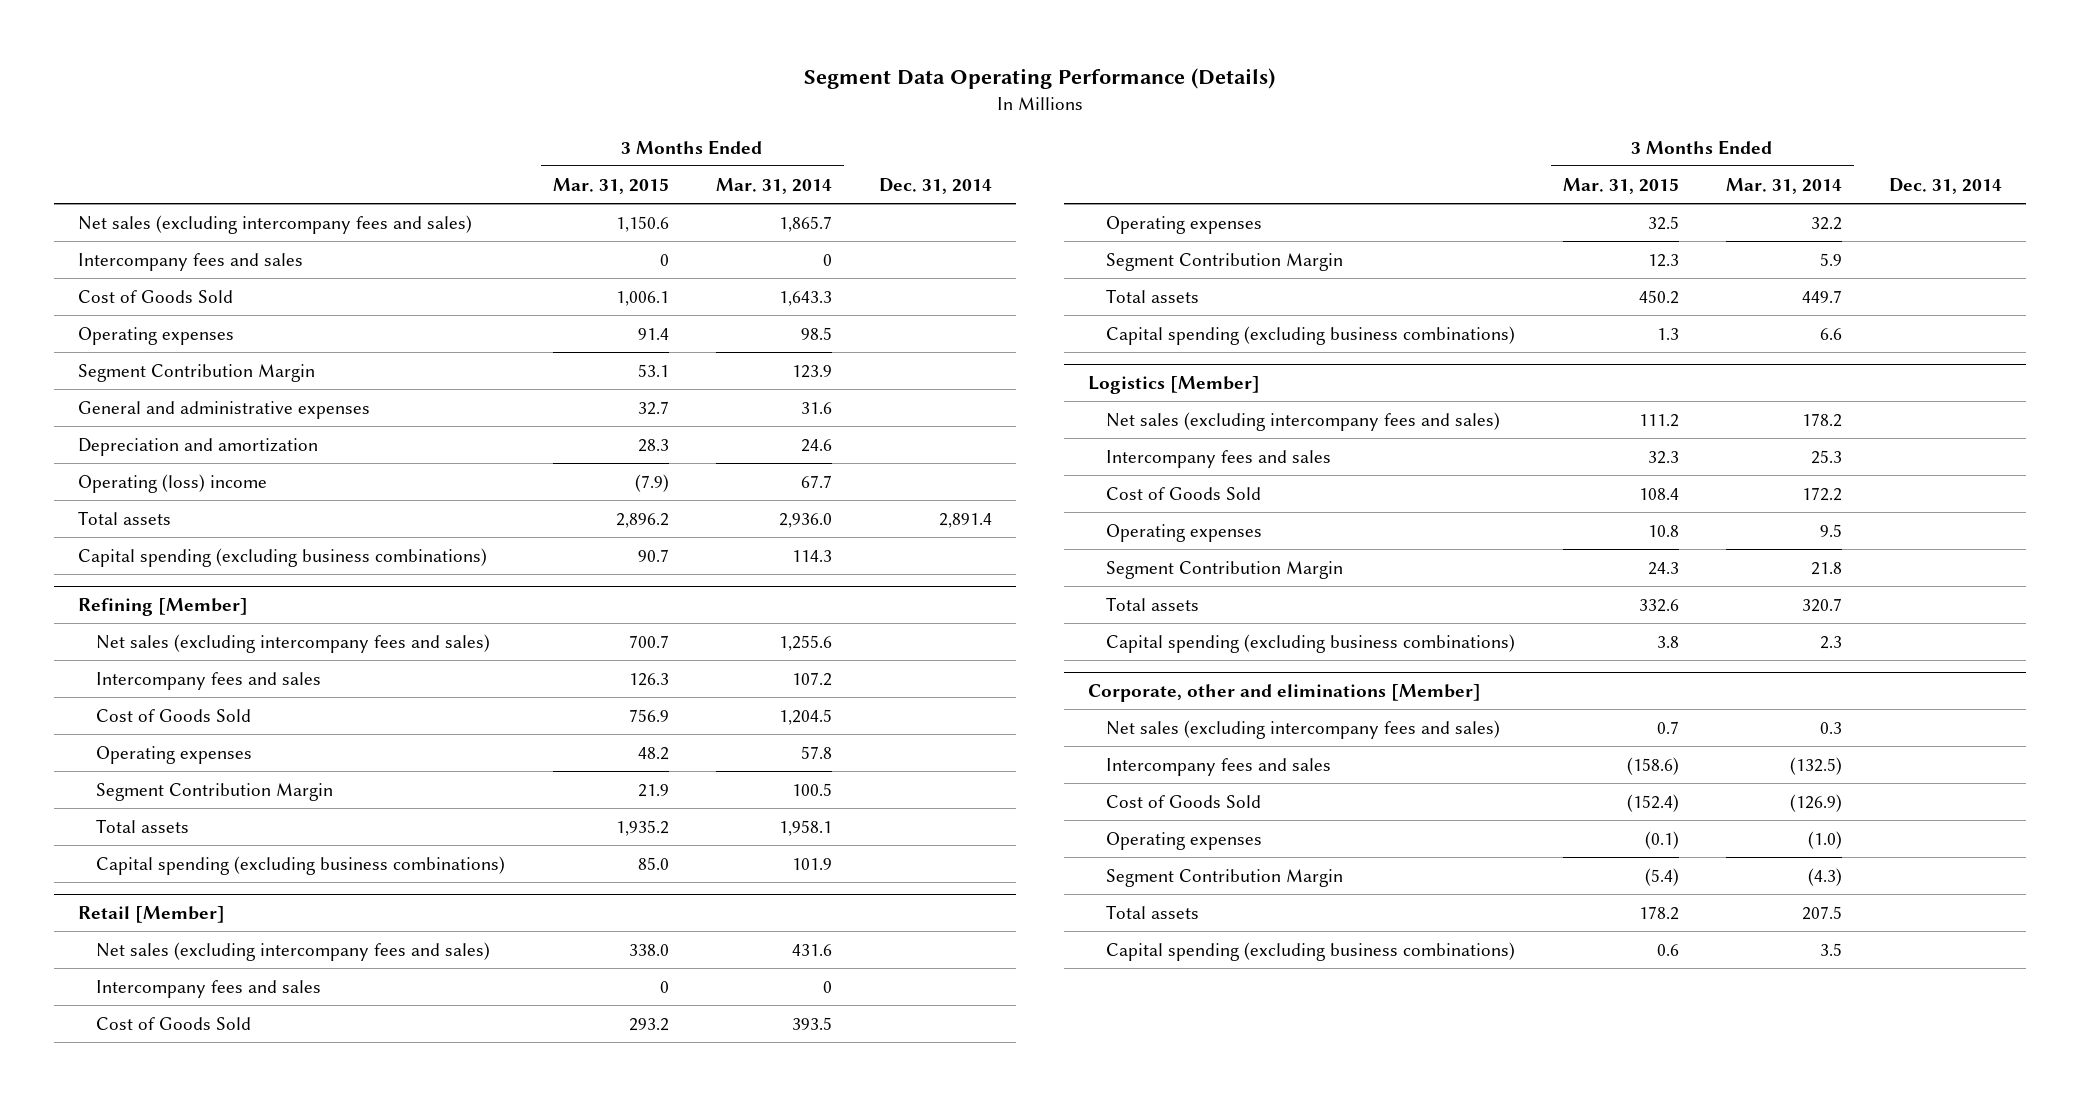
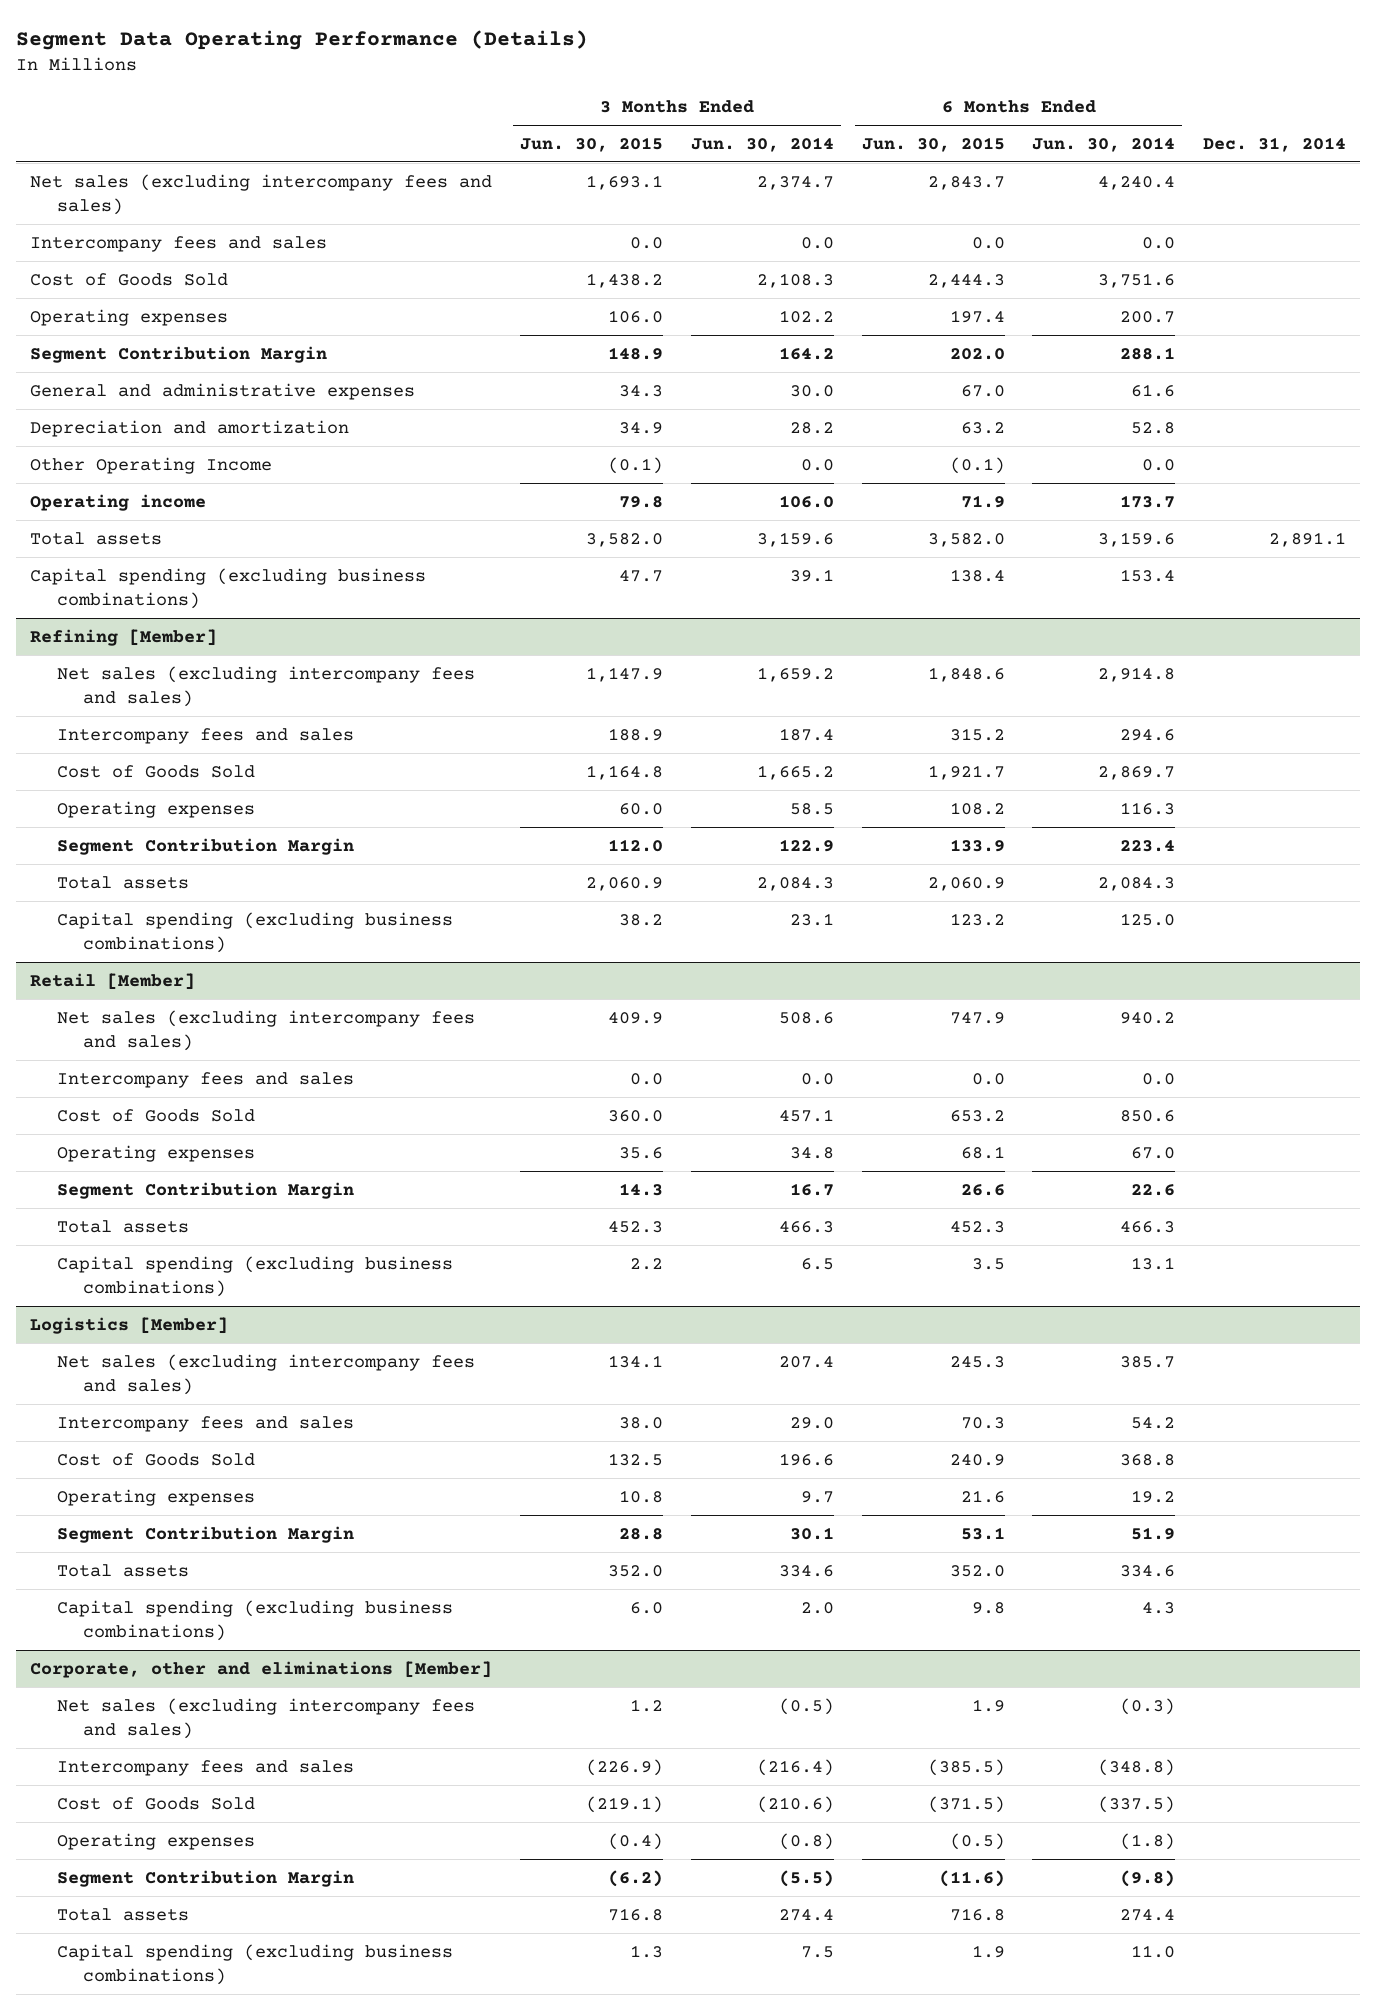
- | 3 Months Ended Mar. 31, 2015 | 3 Months Ended Mar. 31, 2014 | Dec. 31, 2014
+ | 3 Months Ended Jun. 30, 2015 | 3 Months Ended Jun. 30, 2014 | 6 Months Ended Jun. 30, 2015 | 6 Months Ended Jun. 30, 2014 | Dec. 31, 2014
- Operating (loss) income | (7.9) | 67.7 |
- Total assets | 2,896.2 | 2,936.0 | 2,891.4
+ Other Operating Income | (0.1) | 0.0 | (0.1) | 0.0 |
+ Operating income | 79.8 | 106.0 | 71.9 | 173.7 |
+ Total assets | 3,582.0 | 3,159.6 | 3,582.0 | 3,159.6 | 2,891.1

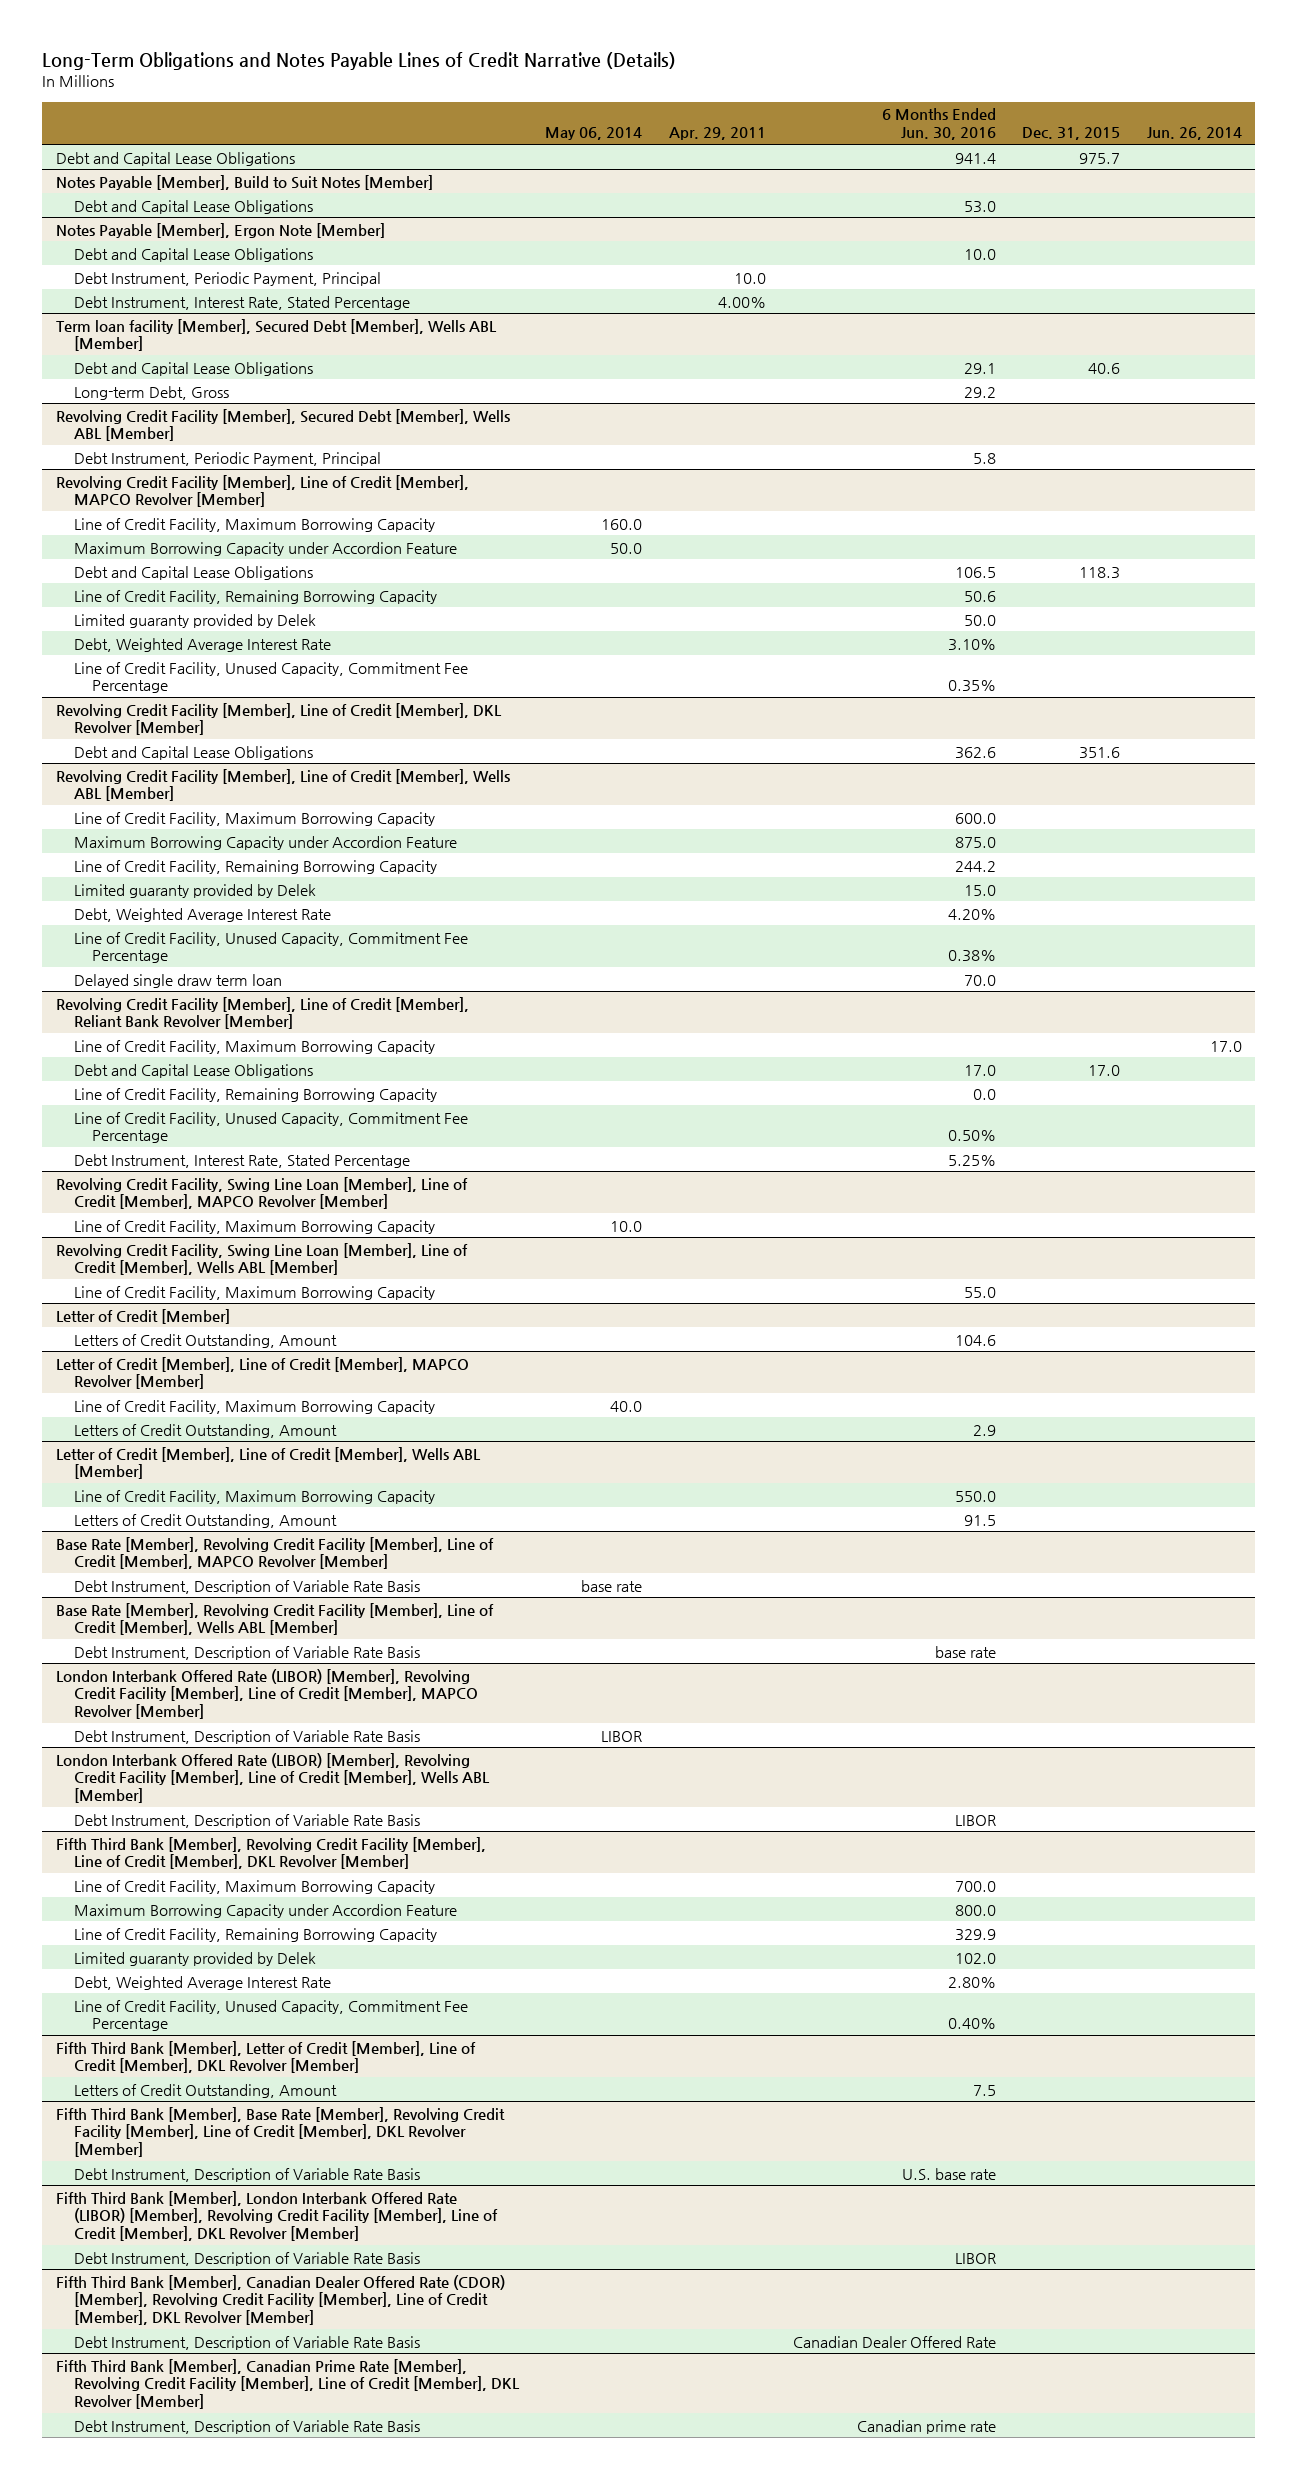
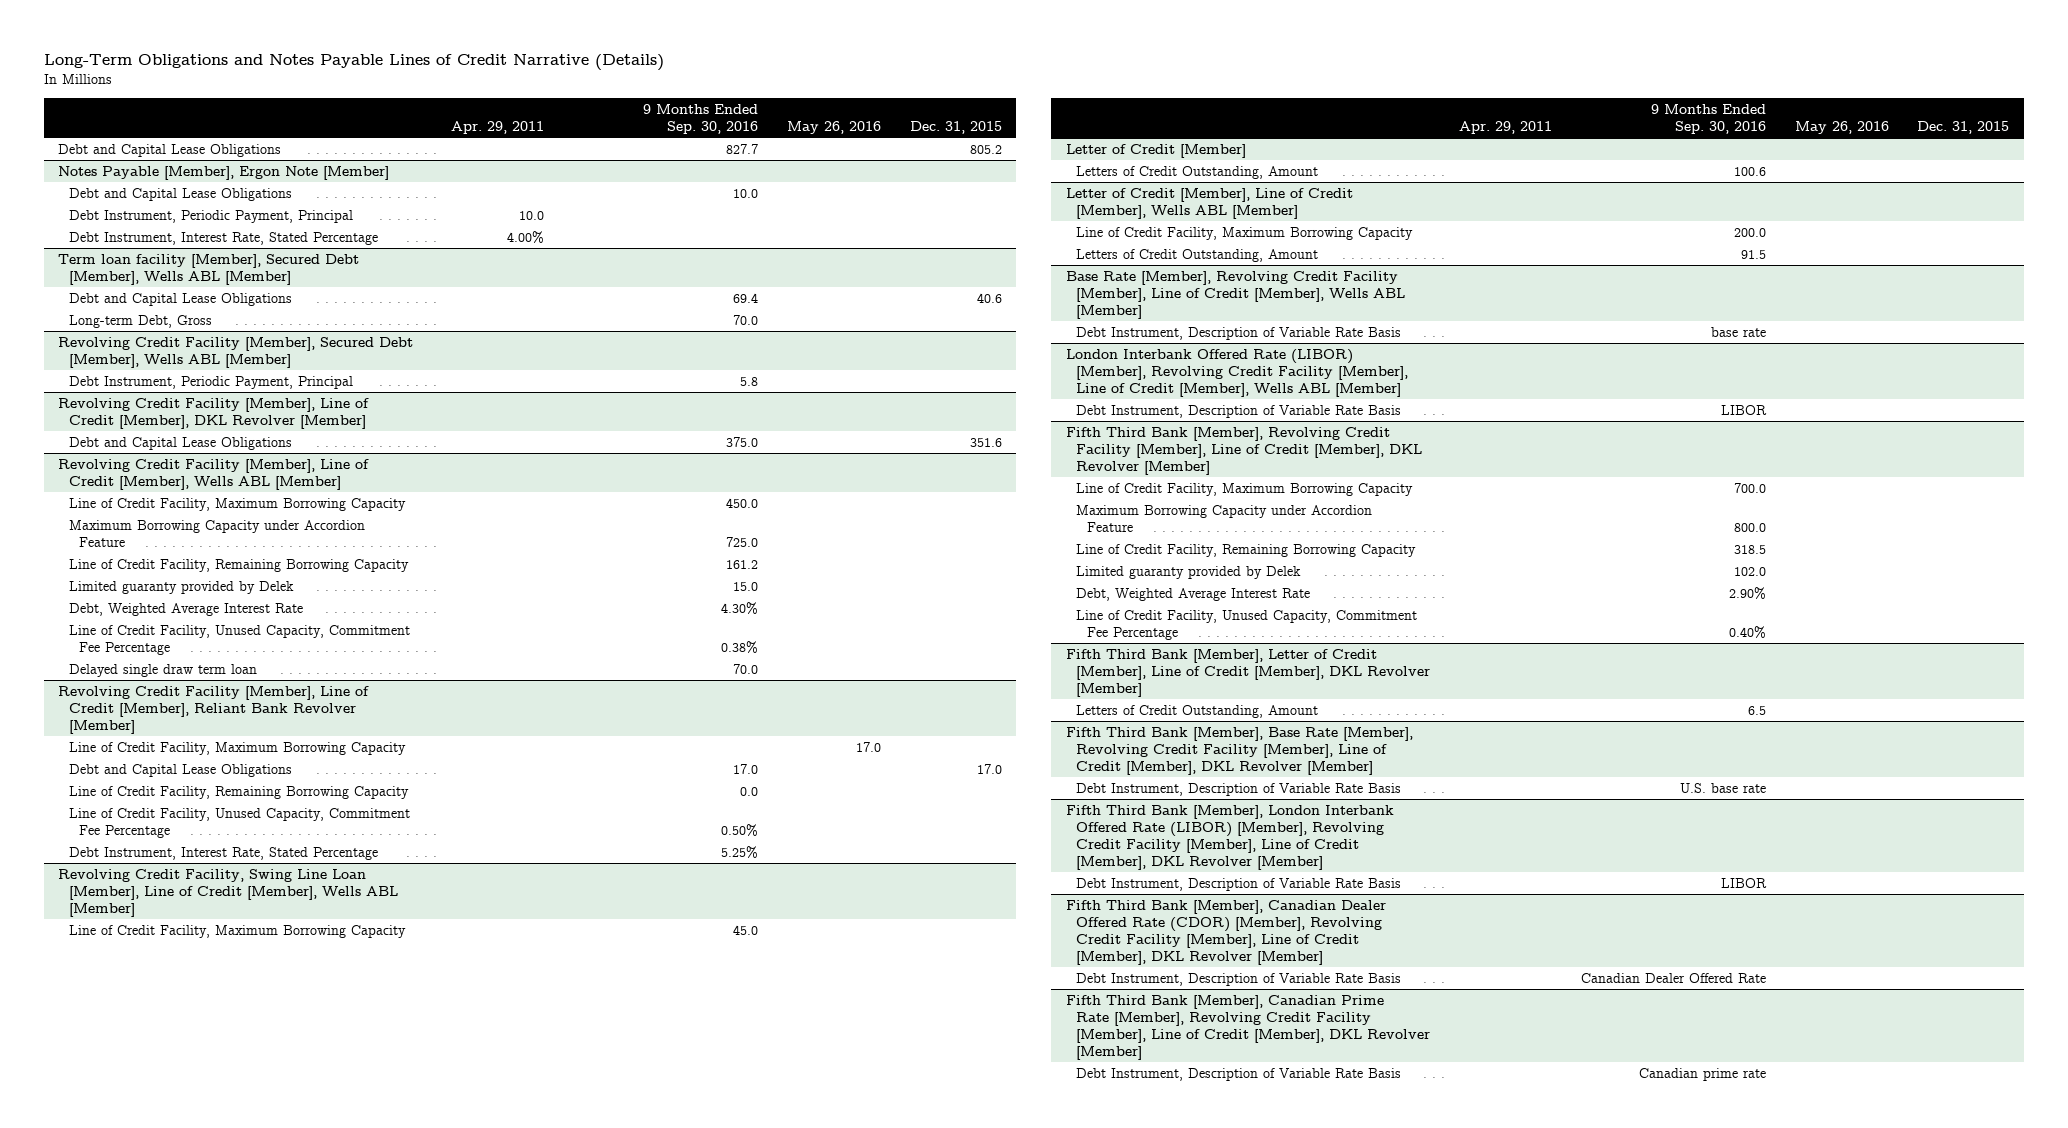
- | May 06, 2014 | Apr. 29, 2011 | 6 Months Ended Jun. 30, 2016 | Dec. 31, 2015 | Jun. 26, 2014
+ | Apr. 29, 2011 | 9 Months Ended Sep. 30, 2016 | May 26, 2016 | Dec. 31, 2015
- Debt and Capital Lease Obligations | | | 941.4 | 975.7 |
- Notes Payable [Member], Build to Suit Notes [Member]
- Debt and Capital Lease Obligations | | | 53.0 | |
+ Debt and Capital Lease Obligations | | 827.7 | | 805.2
- Revolving Credit Facility [Member], Line of Credit [Member], MAPCO Revolver [Member]
- Line of Credit Facility, Maximum Borrowing Capacity | 160.0 | | | |
- Maximum Borrowing Capacity under Accordion Feature | 50.0 | | | |
- Debt and Capital Lease Obligations | | | 106.5 | 118.3 |
- Line of Credit Facility, Remaining Borrowing Capacity | | | 50.6 | |
- Limited guaranty provided by Delek | | | 50.0 | |
- Debt, Weighted Average Interest Rate | | | 3.10% | |
- Line of Credit Facility, Unused Capacity, Commitment Fee Percentage | | | 0.35% | |
- Revolving Credit Facility, Swing Line Loan [Member], Line of Credit [Member], MAPCO Revolver [Member]
- Line of Credit Facility, Maximum Borrowing Capacity | 10.0 | | | |
- Letter of Credit [Member], Line of Credit [Member], MAPCO Revolver [Member]
- Line of Credit Facility, Maximum Borrowing Capacity | 40.0 | | | |
- Letters of Credit Outstanding, Amount | | | 2.9 | |
- Base Rate [Member], Revolving Credit Facility [Member], Line of Credit [Member], MAPCO Revolver [Member]
- Debt Instrument, Description of Variable Rate Basis | base rate | | | |
- London Interbank Offered Rate (LIBOR) [Member], Revolving Credit Facility [Member], Line of Credit [Member], MAPCO Revolver [Member]
- Debt Instrument, Description of Variable Rate Basis | LIBOR | | | |

